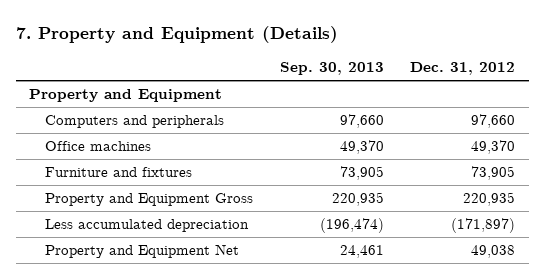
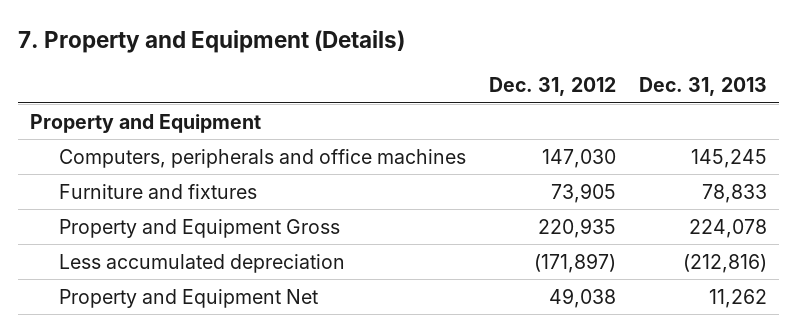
- | Sep. 30, 2013 | Dec. 31, 2012
+ | Dec. 31, 2012 | Dec. 31, 2013
- Computers and peripherals | 97,660 | 97,660
- Office machines | 49,370 | 49,370
+ Computers, peripherals and office machines | 147,030 | 145,245

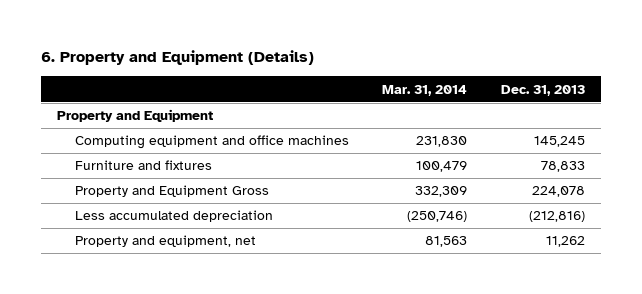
- 7. Property and Equipment (Details)
+ 6. Property and Equipment (Details)
- | Dec. 31, 2012 | Dec. 31, 2013
+ | Mar. 31, 2014 | Dec. 31, 2013
- Computers, peripherals and office machines | 147,030 | 145,245
+ Computing equipment and office machines | 231,830 | 145,245
- Property and Equipment Net | 49,038 | 11,262
+ Property and equipment, net | 81,563 | 11,262

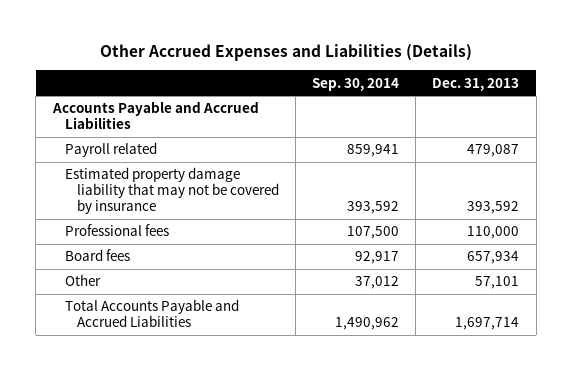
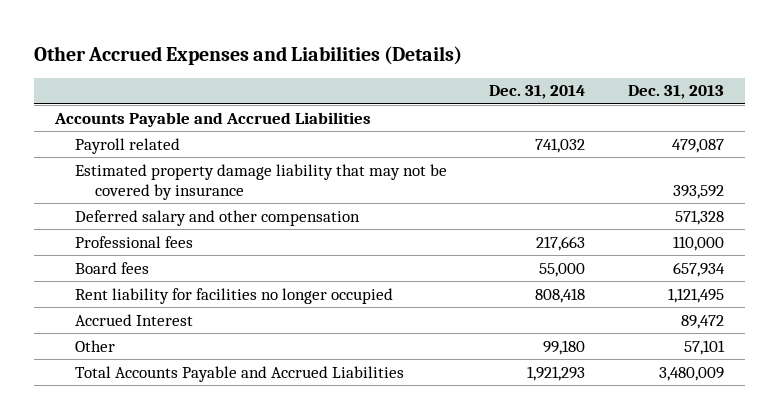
- | Sep. 30, 2014 | Dec. 31, 2013
+ | Dec. 31, 2014 | Dec. 31, 2013
+ Deferred salary and other compensation | | 571,328
+ Rent liability for facilities no longer occupied | 808,418 | 1,121,495
+ Accrued Interest | | 89,472
- Total Accounts Payable and Accrued Liabilities | 1,490,962 | 1,697,714
+ Total Accounts Payable and Accrued Liabilities | 1,921,293 | 3,480,009

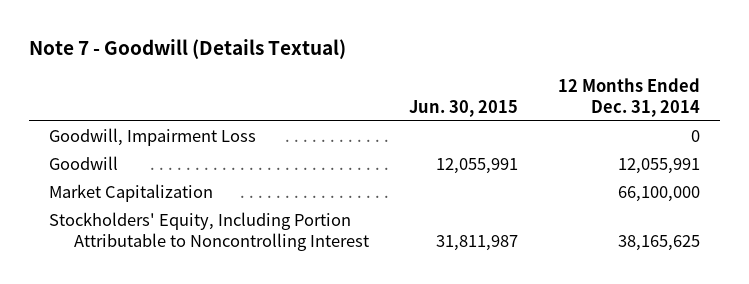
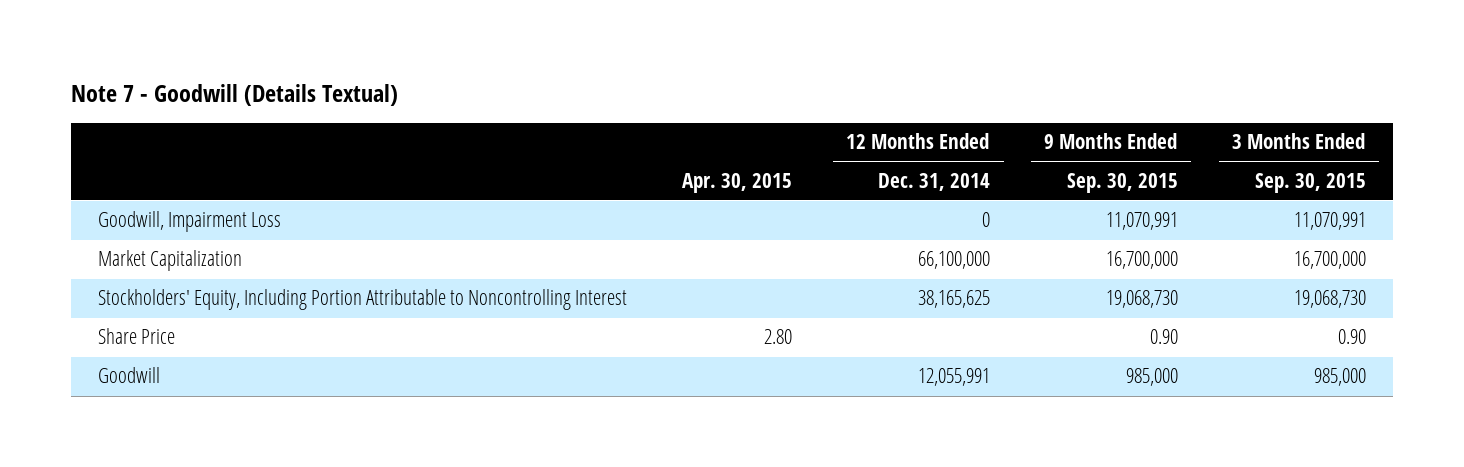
- | Jun. 30, 2015 | 12 Months Ended Dec. 31, 2014
+ | Apr. 30, 2015 | 12 Months Ended Dec. 31, 2014 | 9 Months Ended Sep. 30, 2015 | 3 Months Ended Sep. 30, 2015
+ Share Price | 2.80 | | 0.90 | 0.90
moved down: Goodwill | | 12,055,991 | 985,000 | 985,000

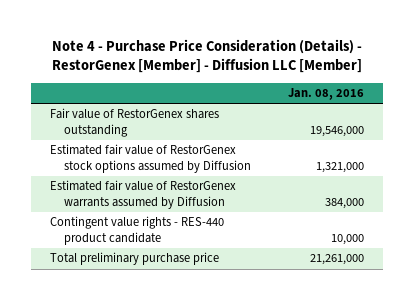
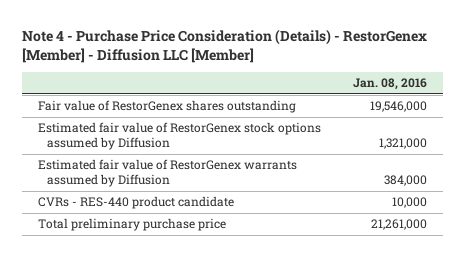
- Contingent value rights - RES-440 product candidate | 10,000
+ CVRs - RES-440 product candidate | 10,000

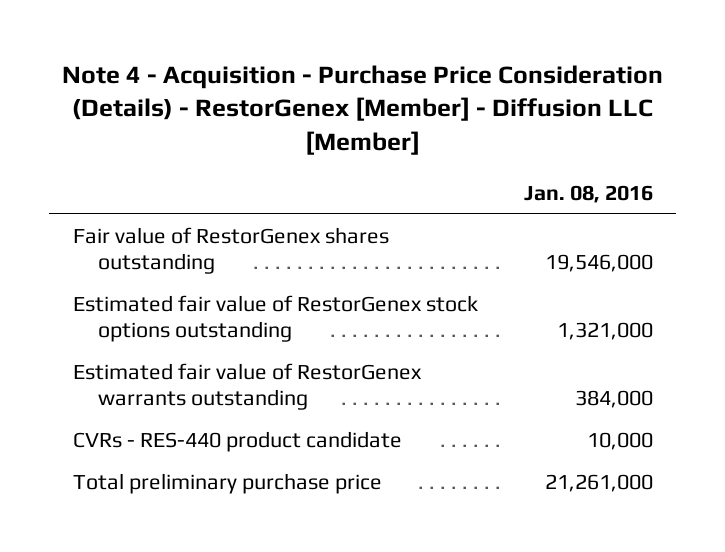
- Note 4 - Purchase Price Consideration (Details) - RestorGenex [Member] - Diffusion LLC [Member]
+ Note 4 - Acquisition - Purchase Price Consideration (Details) - RestorGenex [Member] - Diffusion LLC [Member]
- Estimated fair value of RestorGenex stock options assumed by Diffusion | 1,321,000
- Estimated fair value of RestorGenex warrants assumed by Diffusion | 384,000
+ Estimated fair value of RestorGenex stock options outstanding | 1,321,000
+ Estimated fair value of RestorGenex warrants outstanding | 384,000

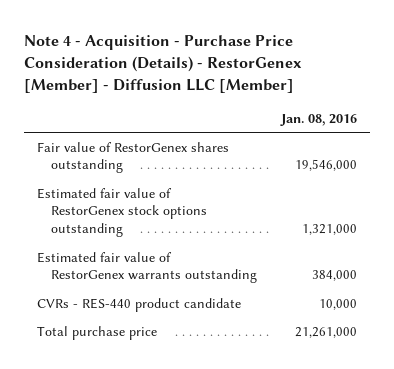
- Total preliminary purchase price | 21,261,000
+ Total purchase price | 21,261,000

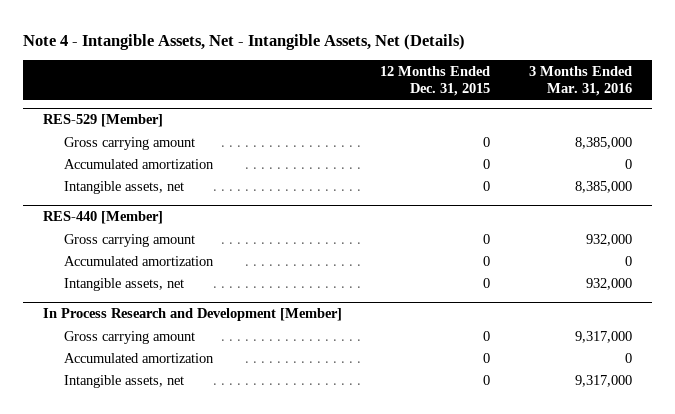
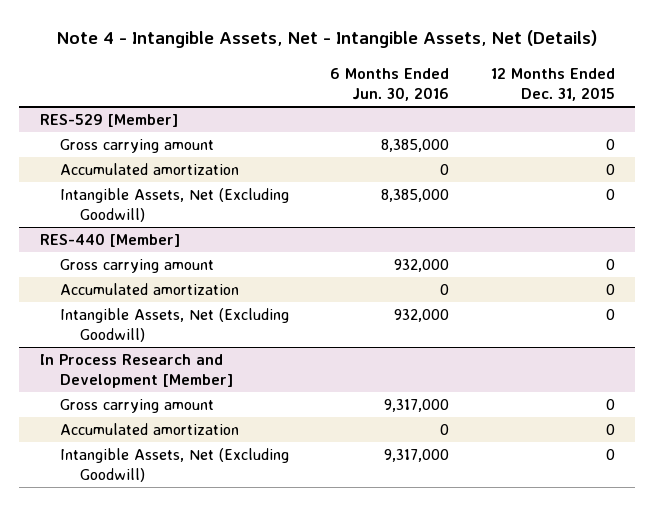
- | 12 Months Ended Dec. 31, 2015 | 3 Months Ended Mar. 31, 2016
+ | 6 Months Ended Jun. 30, 2016 | 12 Months Ended Dec. 31, 2015
@ RES-529 [Member]
- Intangible assets, net | 0 | 8,385,000
+ Intangible Assets, Net (Excluding Goodwill) | 8,385,000 | 0
@ RES-440 [Member]
- Intangible assets, net | 0 | 932,000
+ Intangible Assets, Net (Excluding Goodwill) | 932,000 | 0
@ In Process Research and Development [Member]
- Intangible assets, net | 0 | 9,317,000
+ Intangible Assets, Net (Excluding Goodwill) | 9,317,000 | 0

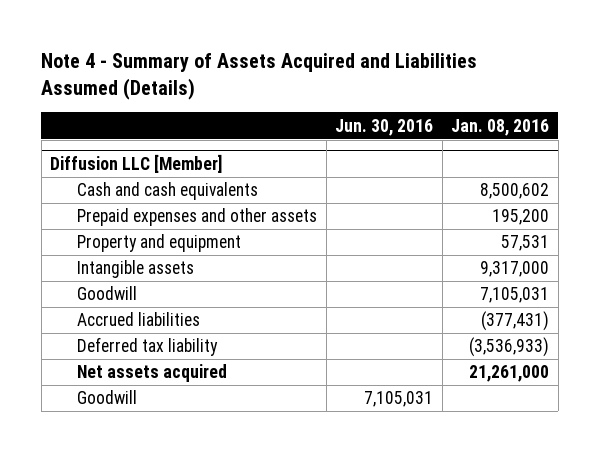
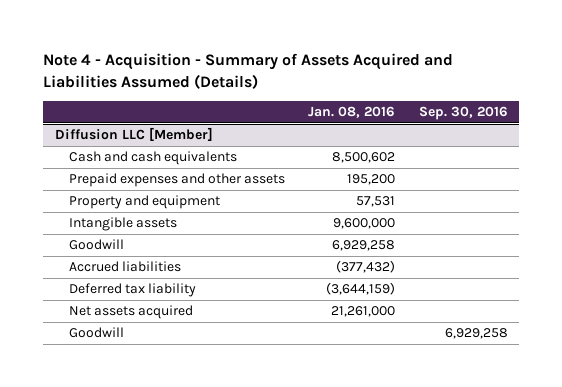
- Note 4 - Summary of Assets Acquired and Liabilities Assumed (Details)
+ Note 4 - Acquisition - Summary of Assets Acquired and Liabilities Assumed (Details)
- | Jun. 30, 2016 | Jan. 08, 2016
+ | Jan. 08, 2016 | Sep. 30, 2016
@ Diffusion LLC [Member]
- Intangible assets | | 9,317,000
- Goodwill | | 7,105,031
- Accrued liabilities | | (377,431)
- Deferred tax liability | | (3,536,933)
+ Intangible assets | 9,600,000 |
+ Goodwill | 6,929,258 |
+ Accrued liabilities | (377,432) |
+ Deferred tax liability | (3,644,159) |

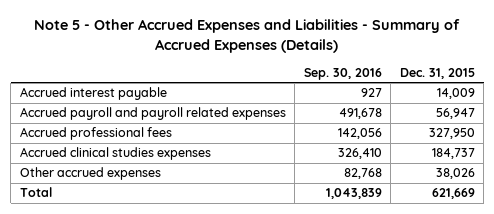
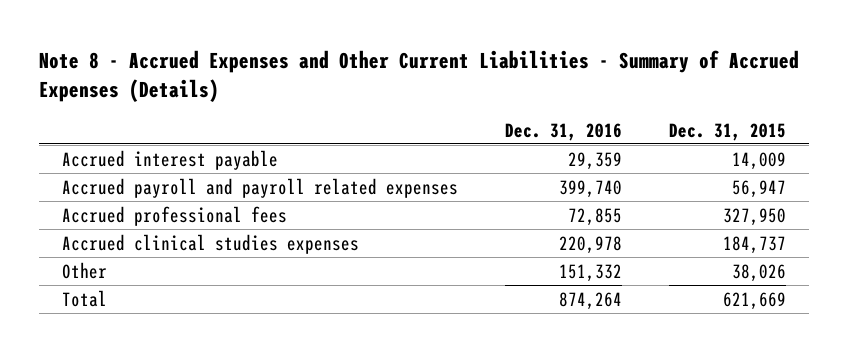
- Note 5 - Other Accrued Expenses and Liabilities - Summary of Accrued Expenses (Details)
+ Note 8 - Accrued Expenses and Other Current Liabilities - Summary of Accrued Expenses (Details)
- | Sep. 30, 2016 | Dec. 31, 2015
+ | Dec. 31, 2016 | Dec. 31, 2015
- Other accrued expenses | 82,768 | 38,026
+ Other | 151,332 | 38,026

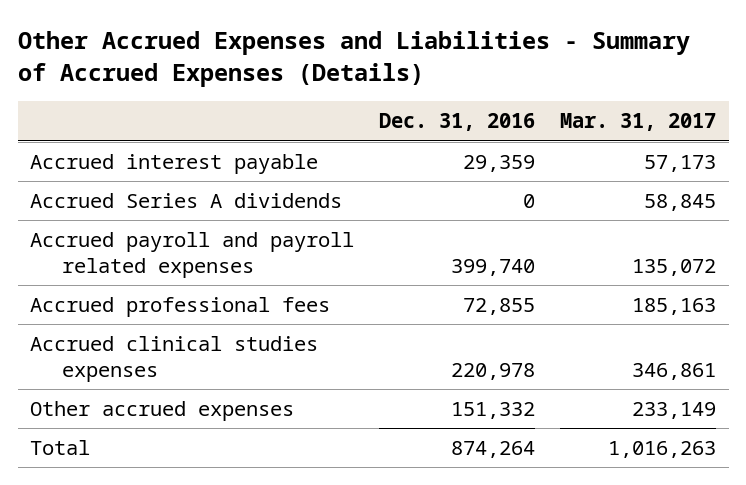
- Note 8 - Accrued Expenses and Other Current Liabilities - Summary of Accrued Expenses (Details)
+ Other Accrued Expenses and Liabilities - Summary of Accrued Expenses (Details)
- | Dec. 31, 2016 | Dec. 31, 2015
+ | Dec. 31, 2016 | Mar. 31, 2017
+ Accrued Series A dividends | 0 | 58,845
- Other | 151,332 | 38,026
+ Other accrued expenses | 151,332 | 233,149

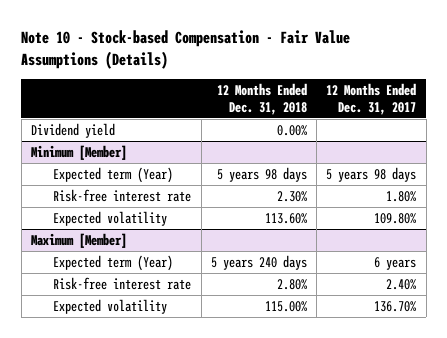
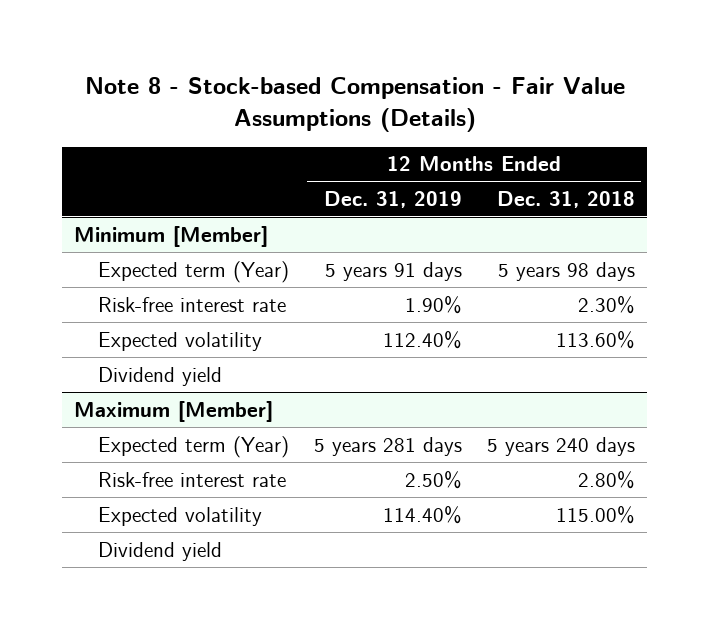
- Note 10 - Stock-based Compensation - Fair Value Assumptions (Details)
+ Note 8 - Stock-based Compensation - Fair Value Assumptions (Details)
- | 12 Months Ended Dec. 31, 2018 | 12 Months Ended Dec. 31, 2017
+ | 12 Months Ended Dec. 31, 2019 | 12 Months Ended Dec. 31, 2018
- Dividend yield | 0.00% |
@ Minimum [Member]
+ Dividend yield
@ Maximum [Member]
+ Dividend yield

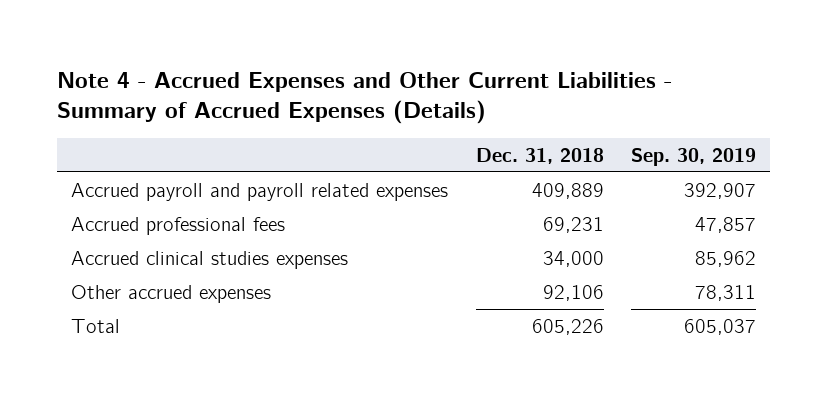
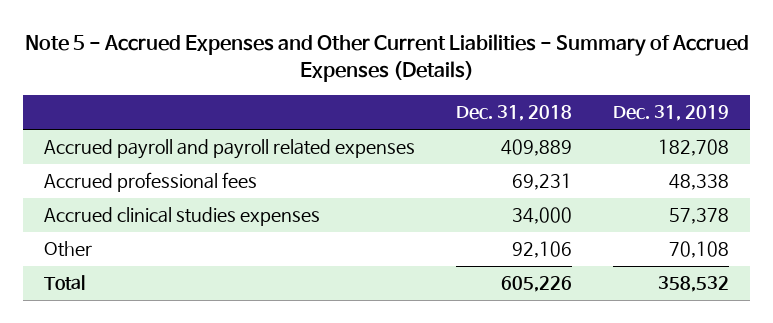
- Note 4 - Accrued Expenses and Other Current Liabilities - Summary of Accrued Expenses (Details)
+ Note 5 - Accrued Expenses and Other Current Liabilities - Summary of Accrued Expenses (Details)
- | Dec. 31, 2018 | Sep. 30, 2019
+ | Dec. 31, 2018 | Dec. 31, 2019
- Other accrued expenses | 92,106 | 78,311
+ Other | 92,106 | 70,108

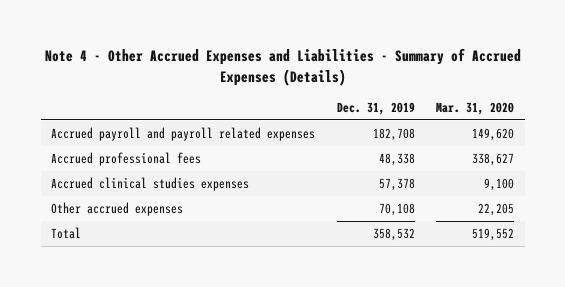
- Note 5 - Accrued Expenses and Other Current Liabilities - Summary of Accrued Expenses (Details)
+ Note 4 - Other Accrued Expenses and Liabilities - Summary of Accrued Expenses (Details)
- | Dec. 31, 2018 | Dec. 31, 2019
+ | Dec. 31, 2019 | Mar. 31, 2020
- Other | 92,106 | 70,108
+ Other accrued expenses | 70,108 | 22,205

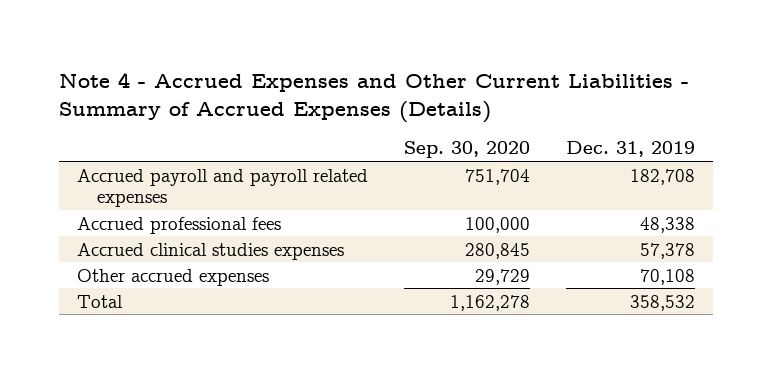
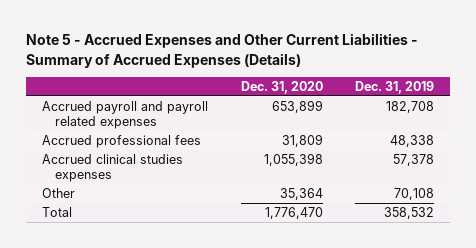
- Note 4 - Accrued Expenses and Other Current Liabilities - Summary of Accrued Expenses (Details)
+ Note 5 - Accrued Expenses and Other Current Liabilities - Summary of Accrued Expenses (Details)
- | Sep. 30, 2020 | Dec. 31, 2019
+ | Dec. 31, 2020 | Dec. 31, 2019
- Other accrued expenses | 29,729 | 70,108
+ Other | 35,364 | 70,108

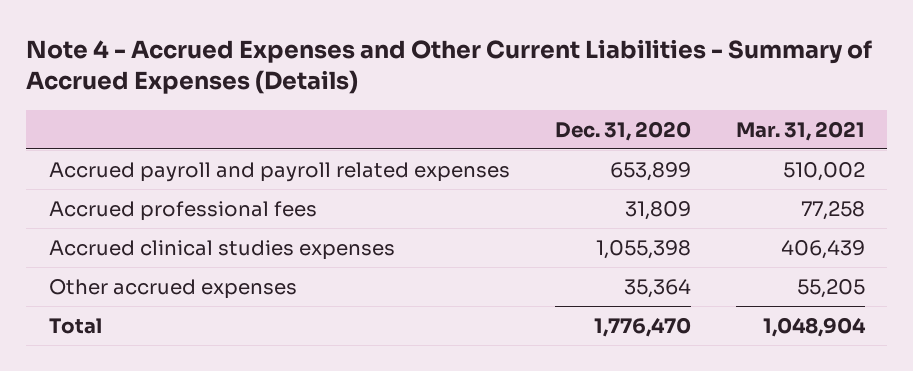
- Note 5 - Accrued Expenses and Other Current Liabilities - Summary of Accrued Expenses (Details)
+ Note 4 - Accrued Expenses and Other Current Liabilities - Summary of Accrued Expenses (Details)
- | Dec. 31, 2020 | Dec. 31, 2019
+ | Dec. 31, 2020 | Mar. 31, 2021
- Other | 35,364 | 70,108
+ Other accrued expenses | 35,364 | 55,205

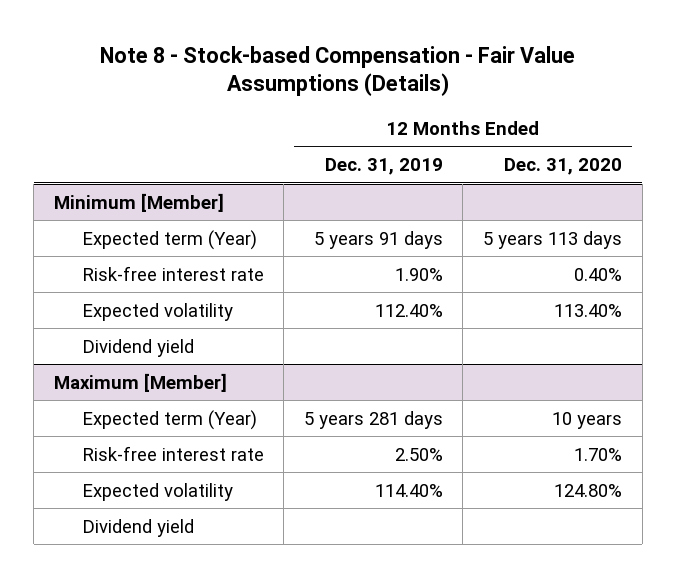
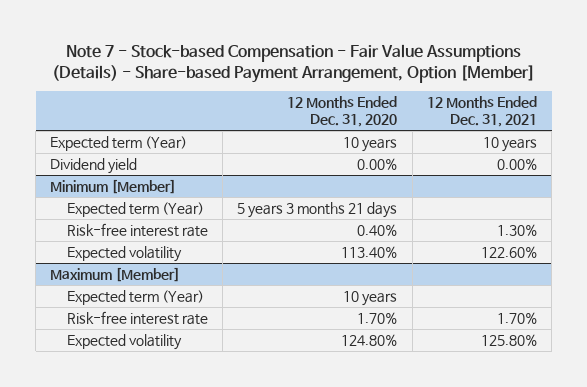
- Note 8 - Stock-based Compensation - Fair Value Assumptions (Details)
+ Note 7 - Stock-based Compensation - Fair Value Assumptions (Details) - Share-based Payment Arrangement, Option [Member]
- | 12 Months Ended Dec. 31, 2019 | 12 Months Ended Dec. 31, 2020
+ | 12 Months Ended Dec. 31, 2020 | 12 Months Ended Dec. 31, 2021
+ Expected term (Year) | 10 years | 10 years
+ Dividend yield | 0.00% | 0.00%
@ Minimum [Member]
- Expected term (Year) | 5 years 91 days | 5 years 113 days
+ Expected term (Year) | 5 years 3 months 21 days |
- Dividend yield
@ Maximum [Member]
- Dividend yield

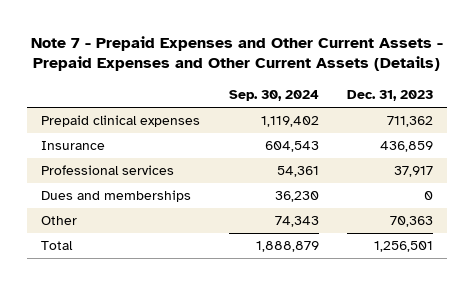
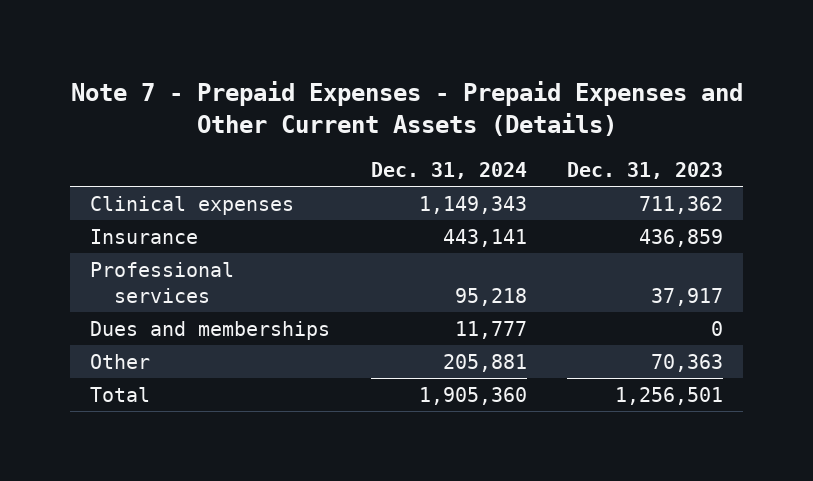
- Note 7 - Prepaid Expenses and Other Current Assets - Prepaid Expenses and Other Current Assets (Details)
+ Note 7 - Prepaid Expenses - Prepaid Expenses and Other Current Assets (Details)
- | Sep. 30, 2024 | Dec. 31, 2023
+ | Dec. 31, 2024 | Dec. 31, 2023
- Prepaid clinical expenses | 1,119,402 | 711,362
+ Clinical expenses | 1,149,343 | 711,362

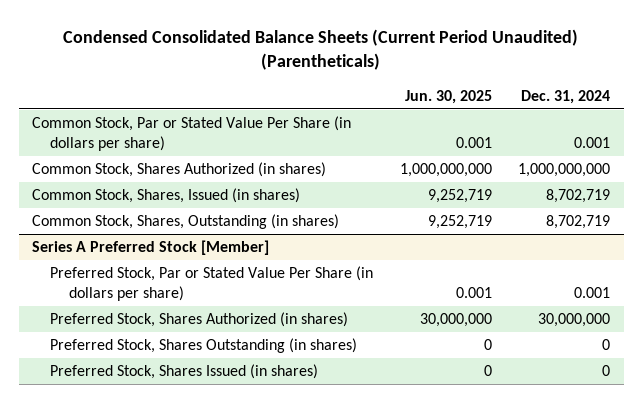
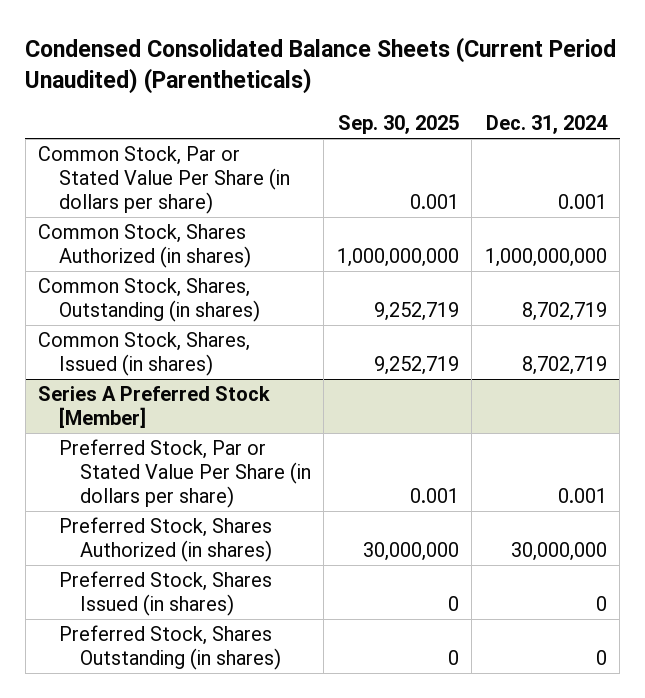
- | Jun. 30, 2025 | Dec. 31, 2024
+ | Sep. 30, 2025 | Dec. 31, 2024
moved down: Common Stock, Shares, Issued (in shares) | 9,252,719 | 8,702,719
@ Series A Preferred Stock [Member]
moved down: Preferred Stock, Shares Outstanding (in shares) | 0 | 0

